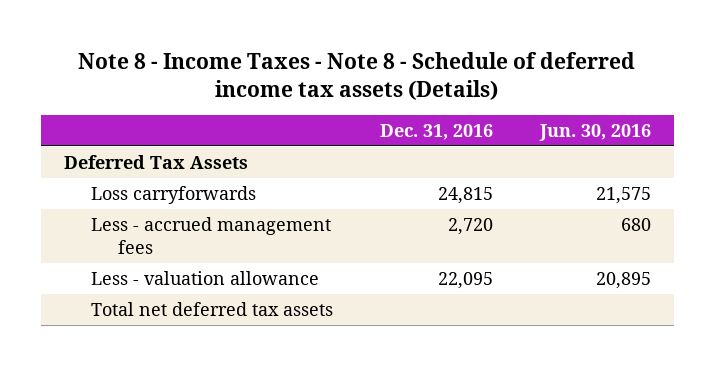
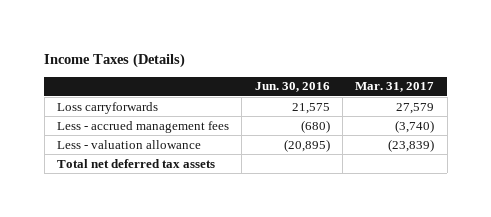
- Note 8 - Income Taxes - Note 8 - Schedule of deferred income tax assets (Details)
+ Income Taxes (Details)
- | Dec. 31, 2016 | Jun. 30, 2016
+ | Jun. 30, 2016 | Mar. 31, 2017
- Deferred Tax Assets
- Less - accrued management fees | 2,720 | 680
- Less - valuation allowance | 22,095 | 20,895
+ Less - accrued management fees | (680) | (3,740)
+ Less - valuation allowance | (20,895) | (23,839)

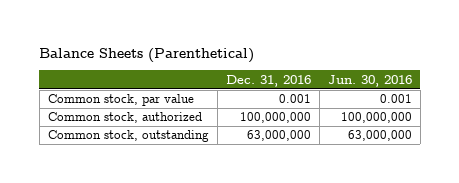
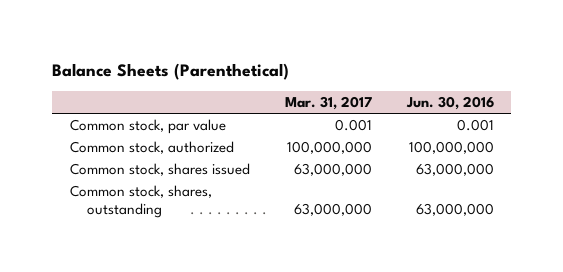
- | Dec. 31, 2016 | Jun. 30, 2016
+ | Mar. 31, 2017 | Jun. 30, 2016
- Common stock, outstanding | 63,000,000 | 63,000,000
+ Common stock, shares issued | 63,000,000 | 63,000,000
+ Common stock, shares, outstanding | 63,000,000 | 63,000,000

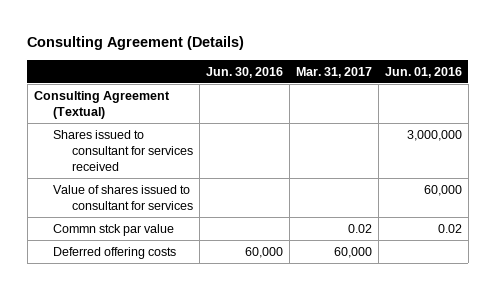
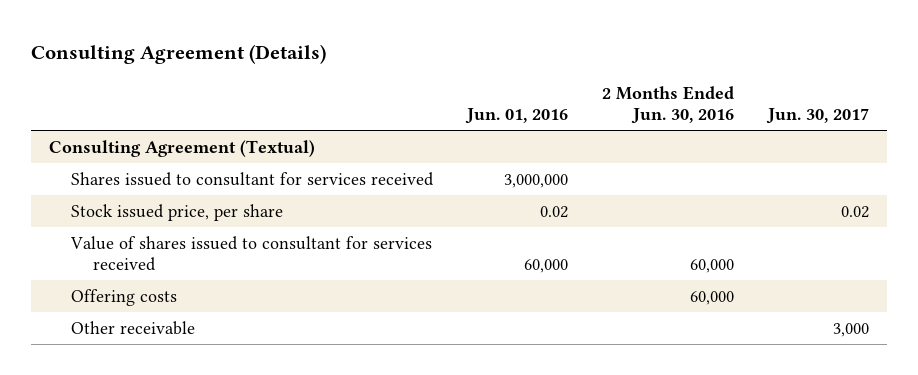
- | Jun. 30, 2016 | Mar. 31, 2017 | Jun. 01, 2016
+ | Jun. 01, 2016 | 2 Months Ended Jun. 30, 2016 | Jun. 30, 2017
- Value of shares issued to consultant for services | | | 60,000
- Commn stck par value | | 0.02 | 0.02
- Deferred offering costs | 60,000 | 60,000 |
+ Stock issued price, per share | 0.02 | | 0.02
+ Value of shares issued to consultant for services received | 60,000 | 60,000 |
+ Offering costs | | 60,000 |
+ Other receivable | | | 3,000

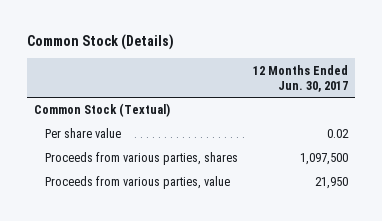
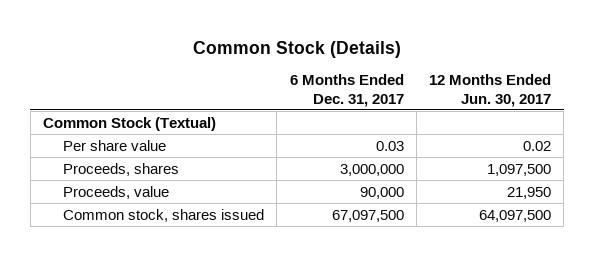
- | 12 Months Ended Jun. 30, 2017
+ | 6 Months Ended Dec. 31, 2017 | 12 Months Ended Jun. 30, 2017
- Proceeds from various parties, shares | 1,097,500
- Proceeds from various parties, value | 21,950
+ Proceeds, shares | 3,000,000 | 1,097,500
+ Proceeds, value | 90,000 | 21,950
+ Common stock, shares issued | 67,097,500 | 64,097,500

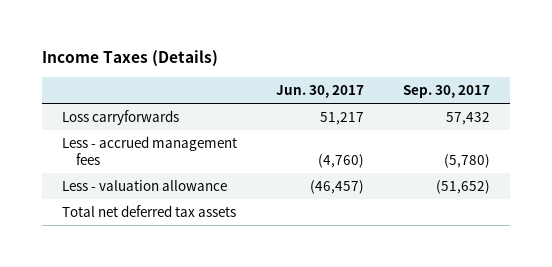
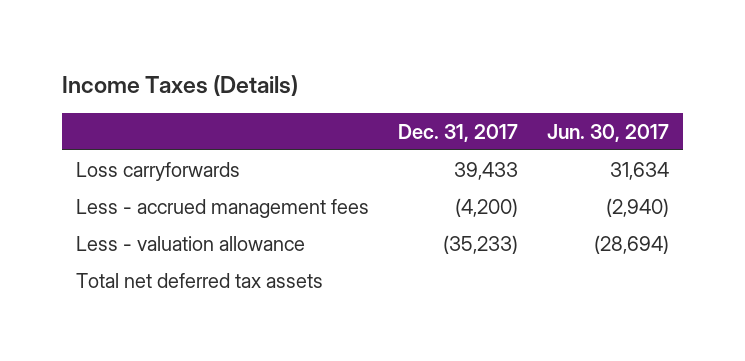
- | Jun. 30, 2017 | Sep. 30, 2017
+ | Dec. 31, 2017 | Jun. 30, 2017
- Loss carryforwards | 51,217 | 57,432
- Less - accrued management fees | (4,760) | (5,780)
- Less - valuation allowance | (46,457) | (51,652)
+ Loss carryforwards | 39,433 | 31,634
+ Less - accrued management fees | (4,200) | (2,940)
+ Less - valuation allowance | (35,233) | (28,694)

